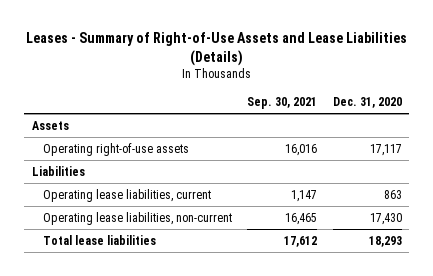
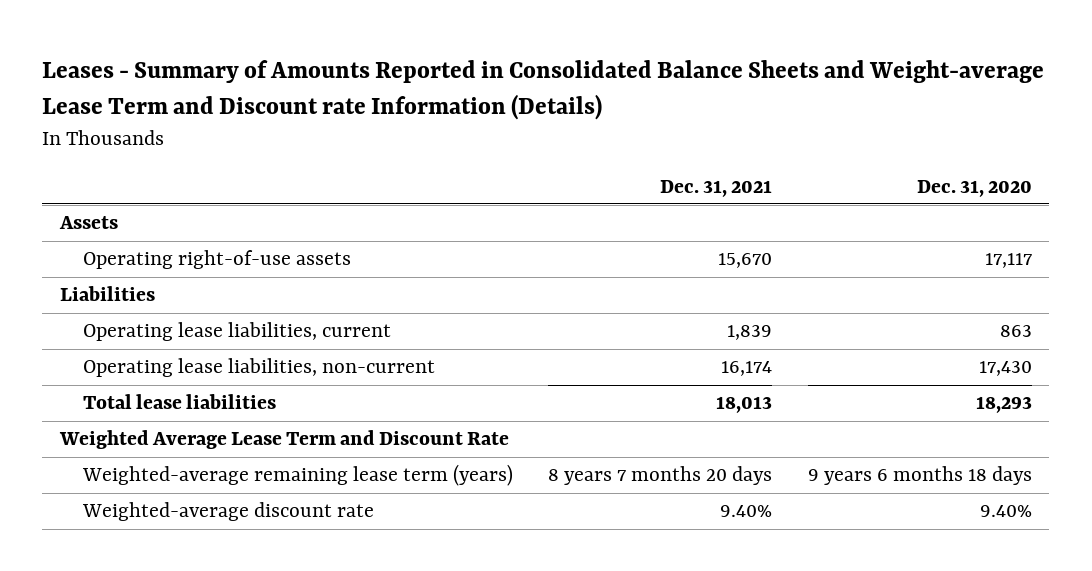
- Leases - Summary of Right-of-Use Assets and Lease Liabilities (Details)
+ Leases - Summary of Amounts Reported in Consolidated Balance Sheets and Weight-average Lease Term and Discount rate Information (Details)
- | Sep. 30, 2021 | Dec. 31, 2020
+ | Dec. 31, 2021 | Dec. 31, 2020
+ Weighted Average Lease Term and Discount Rate
+ Weighted-average remaining lease term (years) | 8 years 7 months 20 days | 9 years 6 months 18 days
+ Weighted-average discount rate | 9.40% | 9.40%

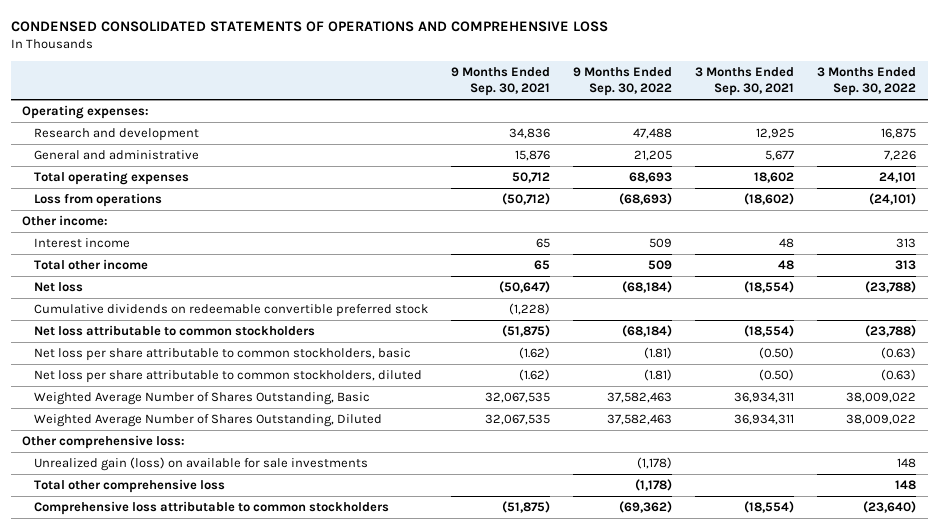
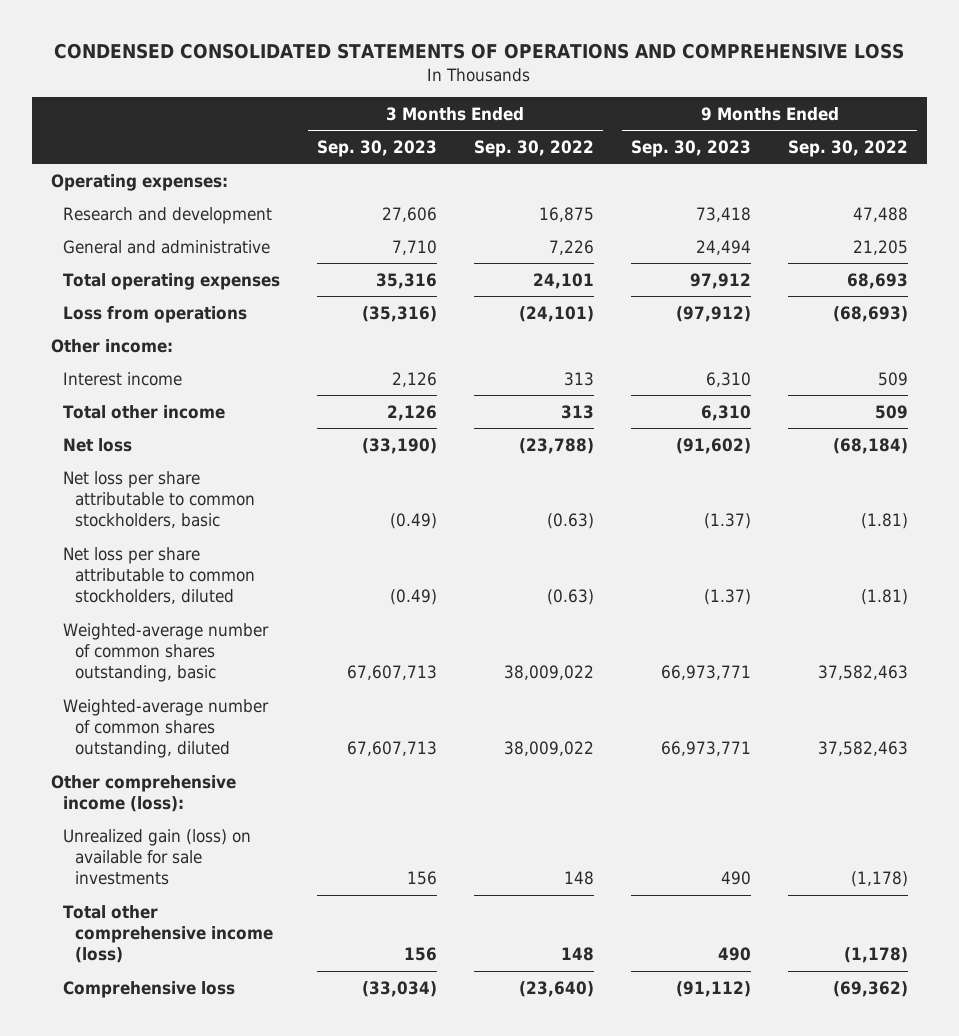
- | 9 Months Ended Sep. 30, 2021 | 9 Months Ended Sep. 30, 2022 | 3 Months Ended Sep. 30, 2021 | 3 Months Ended Sep. 30, 2022
+ | 3 Months Ended Sep. 30, 2023 | 3 Months Ended Sep. 30, 2022 | 9 Months Ended Sep. 30, 2023 | 9 Months Ended Sep. 30, 2022
- Cumulative dividends on redeemable convertible preferred stock | (1,228) | | |
- Net loss attributable to common stockholders | (51,875) | (68,184) | (18,554) | (23,788)
- Weighted Average Number of Shares Outstanding, Basic | 32,067,535 | 37,582,463 | 36,934,311 | 38,009,022
- Weighted Average Number of Shares Outstanding, Diluted | 32,067,535 | 37,582,463 | 36,934,311 | 38,009,022
- Other comprehensive loss:
+ Weighted-average number of common shares outstanding, basic | 67,607,713 | 38,009,022 | 66,973,771 | 37,582,463
+ Weighted-average number of common shares outstanding, diluted | 67,607,713 | 38,009,022 | 66,973,771 | 37,582,463
+ Other comprehensive income (loss):
- Total other comprehensive loss | | (1,178) | | 148
- Comprehensive loss attributable to common stockholders | (51,875) | (69,362) | (18,554) | (23,640)
+ Total other comprehensive income (loss) | 156 | 148 | 490 | (1,178)
+ Comprehensive loss | (33,034) | (23,640) | (91,112) | (69,362)

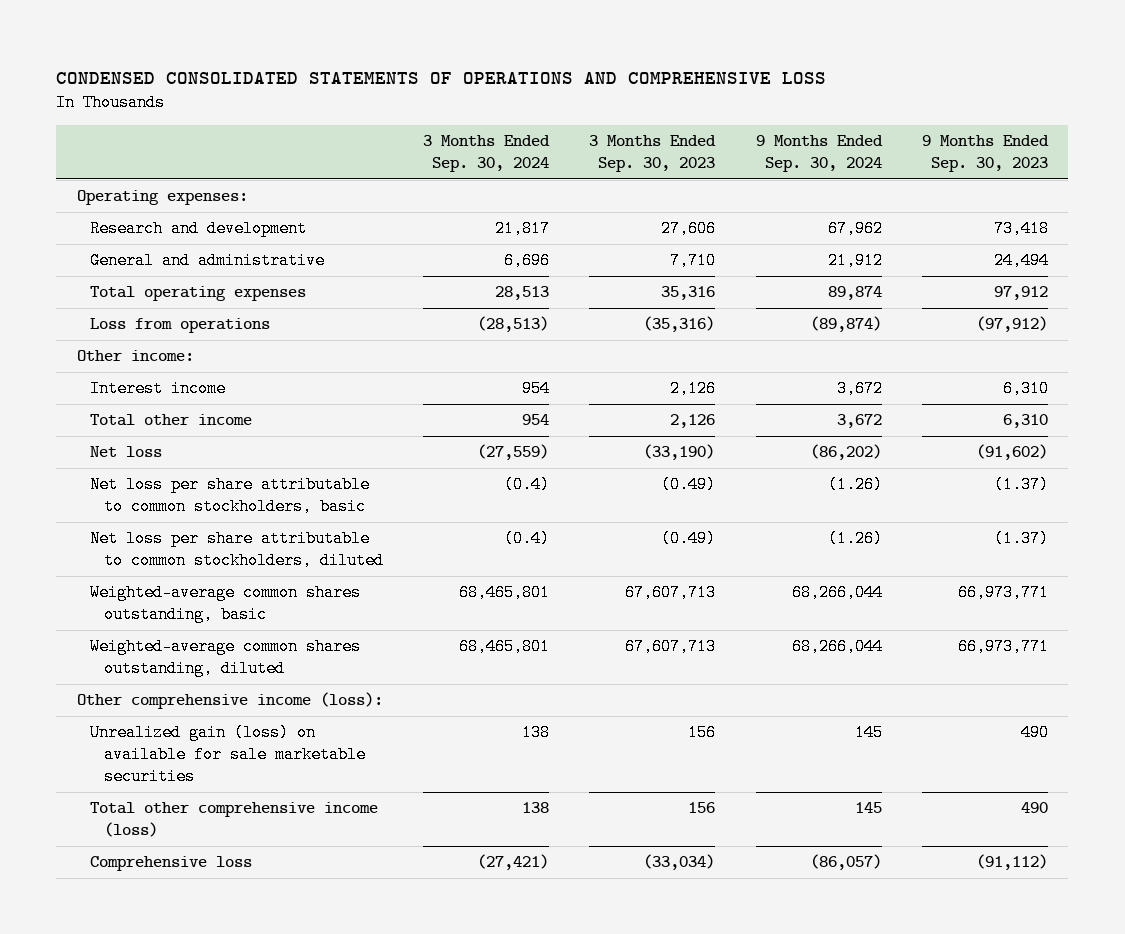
- | 3 Months Ended Sep. 30, 2023 | 3 Months Ended Sep. 30, 2022 | 9 Months Ended Sep. 30, 2023 | 9 Months Ended Sep. 30, 2022
+ | 3 Months Ended Sep. 30, 2024 | 3 Months Ended Sep. 30, 2023 | 9 Months Ended Sep. 30, 2024 | 9 Months Ended Sep. 30, 2023
- Weighted-average number of common shares outstanding, basic | 67,607,713 | 38,009,022 | 66,973,771 | 37,582,463
- Weighted-average number of common shares outstanding, diluted | 67,607,713 | 38,009,022 | 66,973,771 | 37,582,463
+ Weighted-average common shares outstanding, basic | 68,465,801 | 67,607,713 | 68,266,044 | 66,973,771
+ Weighted-average common shares outstanding, diluted | 68,465,801 | 67,607,713 | 68,266,044 | 66,973,771
- Unrealized gain (loss) on available for sale investments | 156 | 148 | 490 | (1,178)
+ Unrealized gain (loss) on available for sale marketable securities | 138 | 156 | 145 | 490

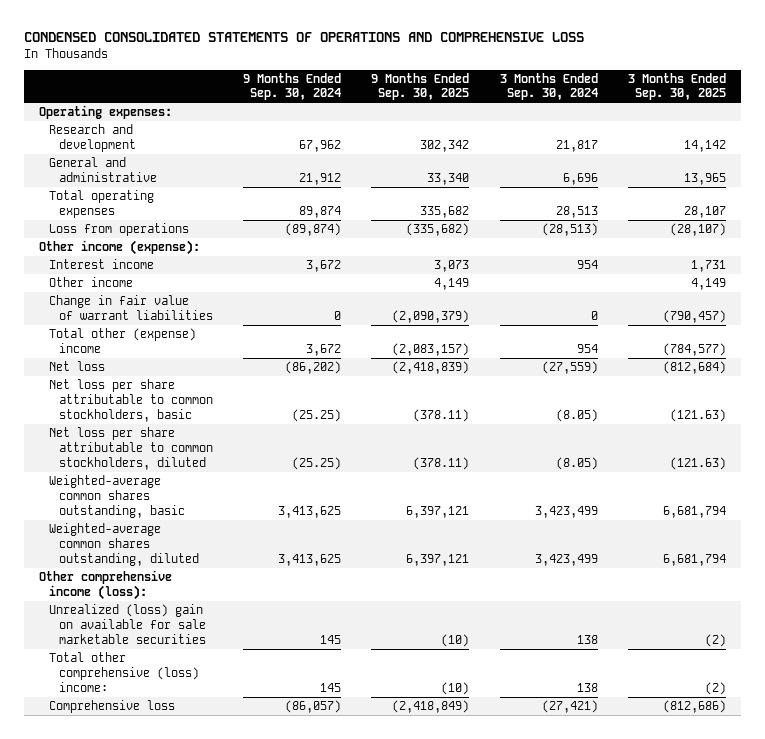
- | 3 Months Ended Sep. 30, 2024 | 3 Months Ended Sep. 30, 2023 | 9 Months Ended Sep. 30, 2024 | 9 Months Ended Sep. 30, 2023
+ | 9 Months Ended Sep. 30, 2024 | 9 Months Ended Sep. 30, 2025 | 3 Months Ended Sep. 30, 2024 | 3 Months Ended Sep. 30, 2025
- Other income:
+ Other income (expense):
- Total other income | 954 | 2,126 | 3,672 | 6,310
+ Other income | | 4,149 | | 4,149
+ Change in fair value of warrant liabilities | 0 | (2,090,379) | 0 | (790,457)
+ Total other (expense) income | 3,672 | (2,083,157) | 954 | (784,577)
- Net loss per share attributable to common stockholders, basic | (0.4) | (0.49) | (1.26) | (1.37)
- Net loss per share attributable to common stockholders, diluted | (0.4) | (0.49) | (1.26) | (1.37)
- Weighted-average common shares outstanding, basic | 68,465,801 | 67,607,713 | 68,266,044 | 66,973,771
- Weighted-average common shares outstanding, diluted | 68,465,801 | 67,607,713 | 68,266,044 | 66,973,771
+ Net loss per share attributable to common stockholders, basic | (25.25) | (378.11) | (8.05) | (121.63)
+ Net loss per share attributable to common stockholders, diluted | (25.25) | (378.11) | (8.05) | (121.63)
+ Weighted-average common shares outstanding, basic | 3,413,625 | 6,397,121 | 3,423,499 | 6,681,794
+ Weighted-average common shares outstanding, diluted | 3,413,625 | 6,397,121 | 3,423,499 | 6,681,794
- Unrealized gain (loss) on available for sale marketable securities | 138 | 156 | 145 | 490
- Total other comprehensive income (loss) | 138 | 156 | 145 | 490
+ Unrealized (loss) gain on available for sale marketable securities | 145 | (10) | 138 | (2)
+ Total other comprehensive (loss) income: | 145 | (10) | 138 | (2)

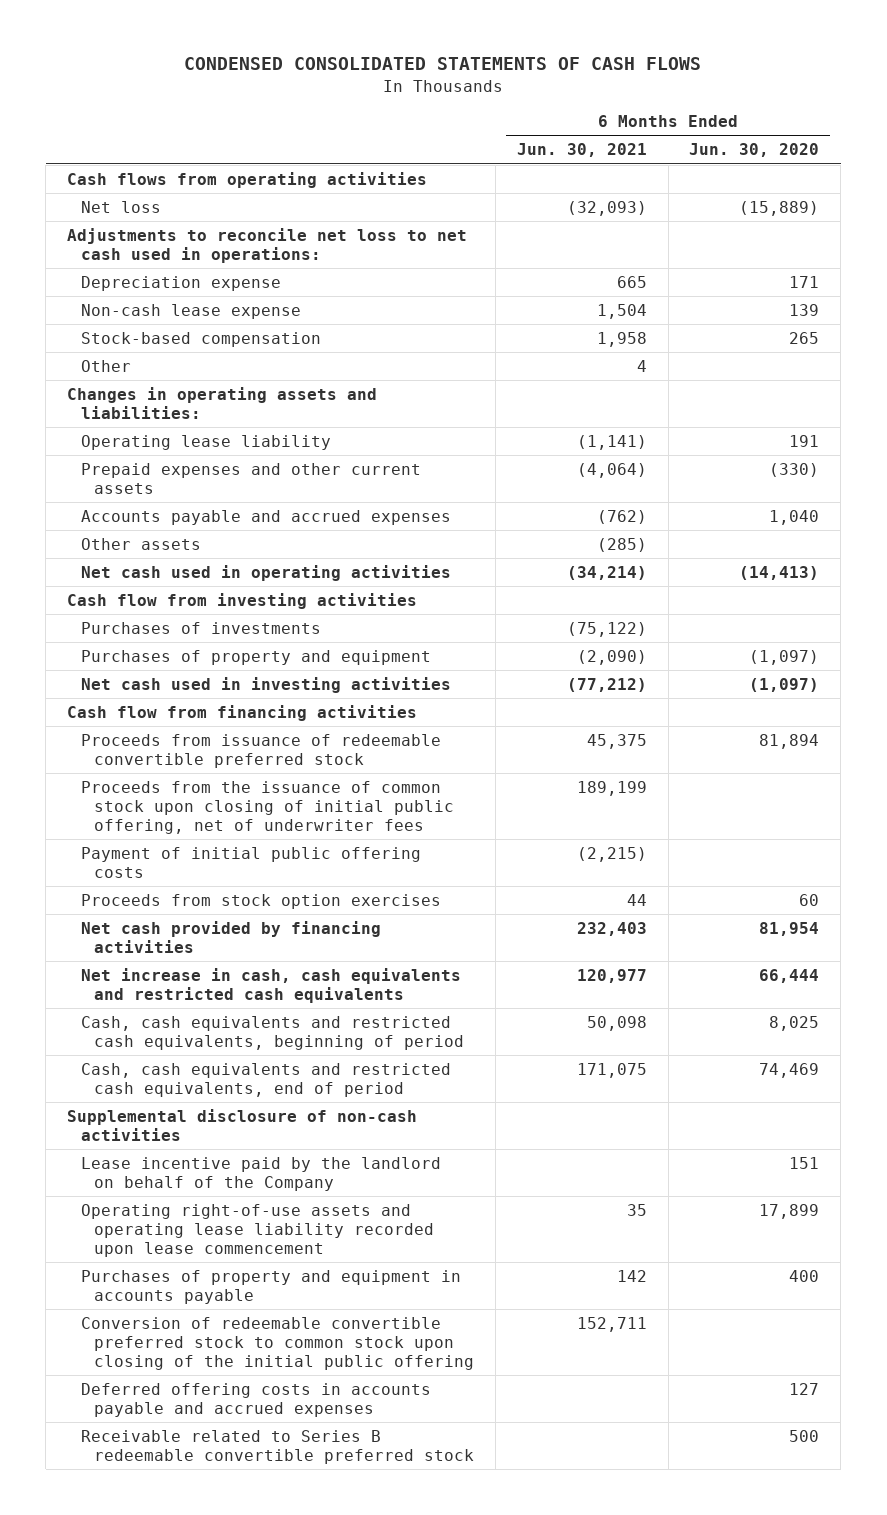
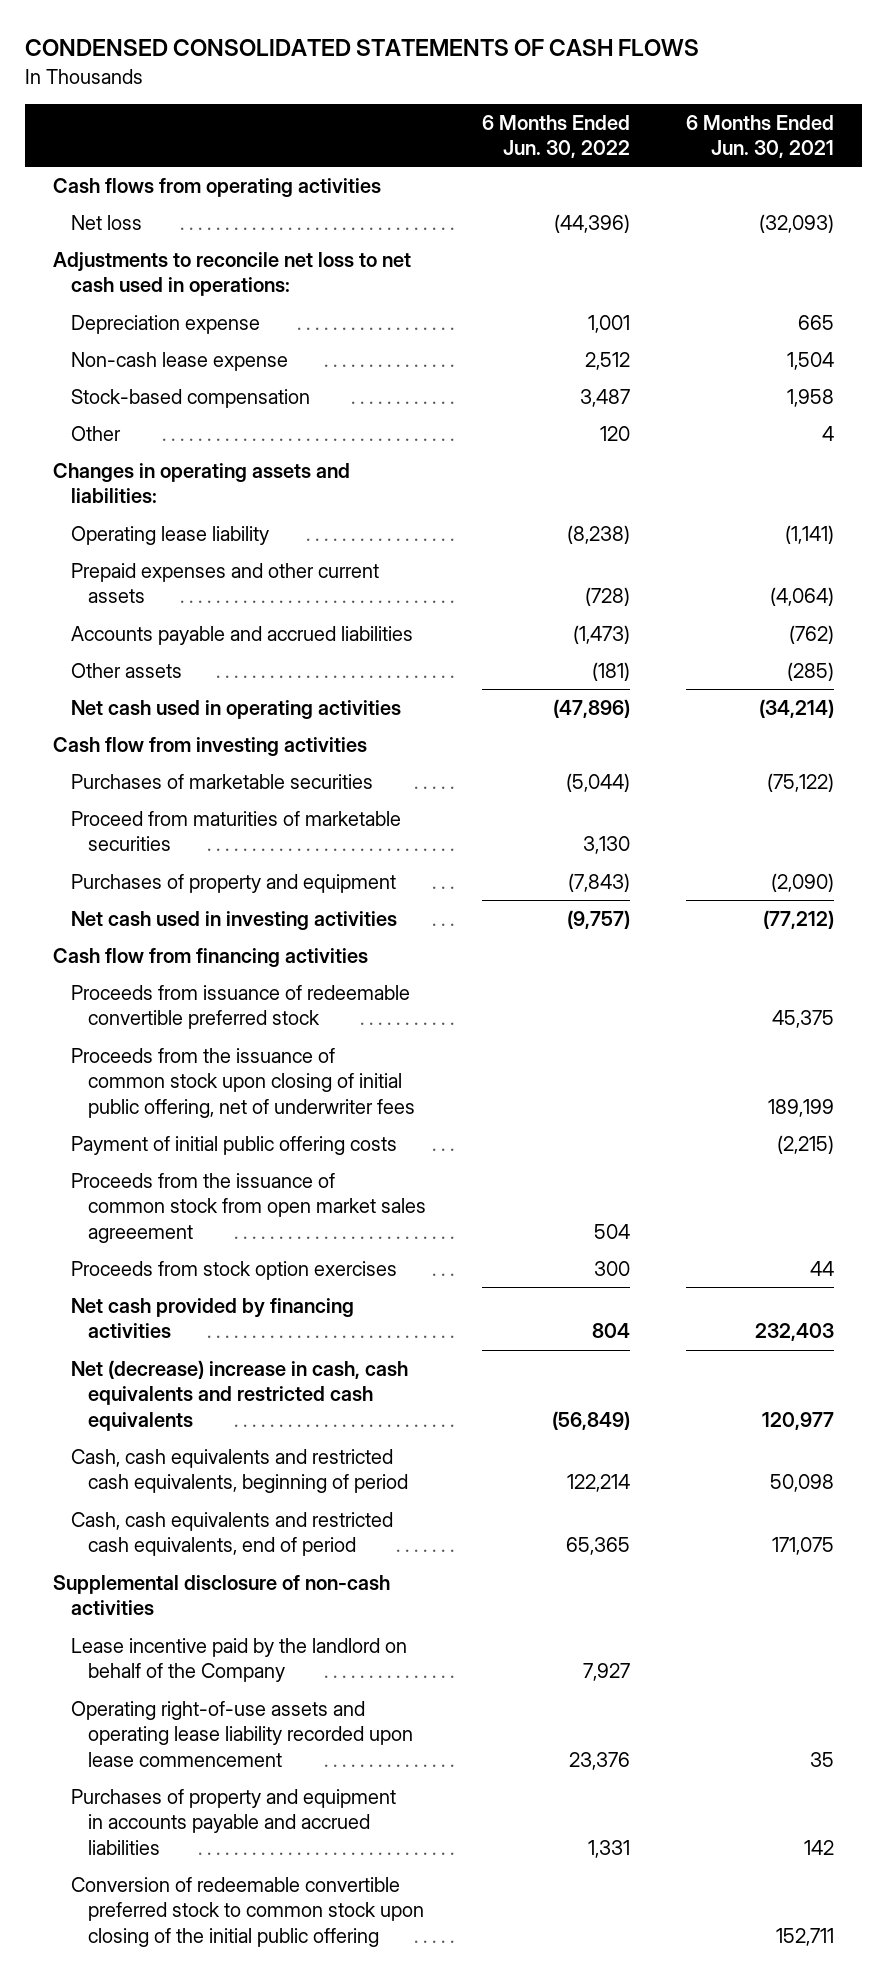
- | 6 Months Ended Jun. 30, 2021 | 6 Months Ended Jun. 30, 2020
+ | 6 Months Ended Jun. 30, 2022 | 6 Months Ended Jun. 30, 2021
- Accounts payable and accrued expenses | (762) | 1,040
+ Accounts payable and accrued liabilities | (1,473) | (762)
- Purchases of investments | (75,122) |
+ Purchases of marketable securities | (5,044) | (75,122)
+ Proceed from maturities of marketable securities | 3,130 |
+ Proceeds from the issuance of common stock from open market sales agreeement | 504 |
- Net increase in cash, cash equivalents and restricted cash equivalents | 120,977 | 66,444
+ Net (decrease) increase in cash, cash equivalents and restricted cash equivalents | (56,849) | 120,977
- Purchases of property and equipment in accounts payable | 142 | 400
+ Purchases of property and equipment in accounts payable and accrued liabilities | 1,331 | 142
- Deferred offering costs in accounts payable and accrued expenses | | 127
- Receivable related to Series B redeemable convertible preferred stock | | 500

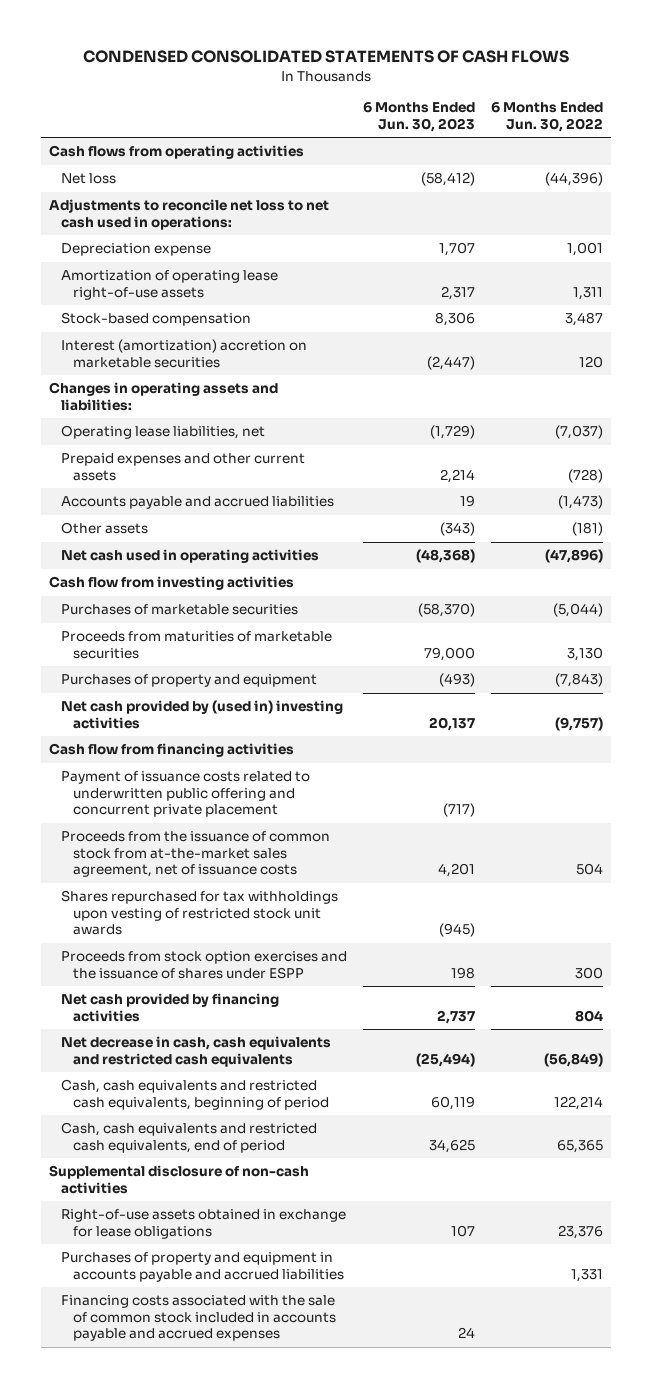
- | 6 Months Ended Jun. 30, 2022 | 6 Months Ended Jun. 30, 2021
+ | 6 Months Ended Jun. 30, 2023 | 6 Months Ended Jun. 30, 2022
- Non-cash lease expense | 2,512 | 1,504
+ Amortization of operating lease right-of-use assets | 2,317 | 1,311
- Other | 120 | 4
+ Interest (amortization) accretion on marketable securities | (2,447) | 120
- Operating lease liability | (8,238) | (1,141)
+ Operating lease liabilities, net | (1,729) | (7,037)
- Proceed from maturities of marketable securities | 3,130 |
+ Proceeds from maturities of marketable securities | 79,000 | 3,130
- Net cash used in investing activities | (9,757) | (77,212)
+ Net cash provided by (used in) investing activities | 20,137 | (9,757)
- Proceeds from issuance of redeemable convertible preferred stock | | 45,375
- Proceeds from the issuance of common stock upon closing of initial public offering, net of underwriter fees | | 189,199
- Payment of initial public offering costs | | (2,215)
- Proceeds from the issuance of common stock from open market sales agreeement | 504 |
- Proceeds from stock option exercises | 300 | 44
+ Payment of issuance costs related to underwritten public offering and concurrent private placement | (717) |
+ Proceeds from the issuance of common stock from at-the-market sales agreement, net of issuance costs | 4,201 | 504
+ Shares repurchased for tax withholdings upon vesting of restricted stock unit awards | (945) |
+ Proceeds from stock option exercises and the issuance of shares under ESPP | 198 | 300
- Net (decrease) increase in cash, cash equivalents and restricted cash equivalents | (56,849) | 120,977
+ Net decrease in cash, cash equivalents and restricted cash equivalents | (25,494) | (56,849)
- Lease incentive paid by the landlord on behalf of the Company | 7,927 |
- Operating right-of-use assets and operating lease liability recorded upon lease commencement | 23,376 | 35
+ Right-of-use assets obtained in exchange for lease obligations | 107 | 23,376
- Conversion of redeemable convertible preferred stock to common stock upon closing of the initial public offering | | 152,711
+ Financing costs associated with the sale of common stock included in accounts payable and accrued expenses | 24 |

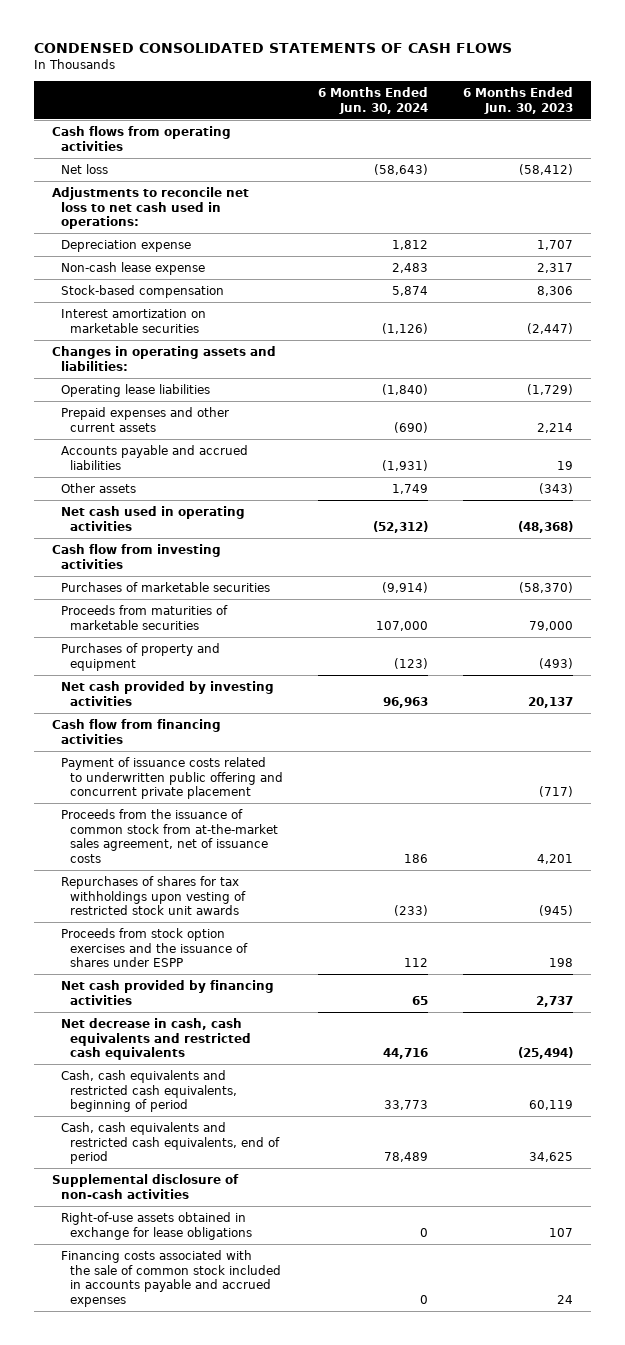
- | 6 Months Ended Jun. 30, 2023 | 6 Months Ended Jun. 30, 2022
+ | 6 Months Ended Jun. 30, 2024 | 6 Months Ended Jun. 30, 2023
- Amortization of operating lease right-of-use assets | 2,317 | 1,311
+ Non-cash lease expense | 2,483 | 2,317
- Interest (amortization) accretion on marketable securities | (2,447) | 120
+ Interest amortization on marketable securities | (1,126) | (2,447)
- Operating lease liabilities, net | (1,729) | (7,037)
+ Operating lease liabilities | (1,840) | (1,729)
- Net cash provided by (used in) investing activities | 20,137 | (9,757)
+ Net cash provided by investing activities | 96,963 | 20,137
- Shares repurchased for tax withholdings upon vesting of restricted stock unit awards | (945) |
+ Repurchases of shares for tax withholdings upon vesting of restricted stock unit awards | (233) | (945)
- Purchases of property and equipment in accounts payable and accrued liabilities | | 1,331

